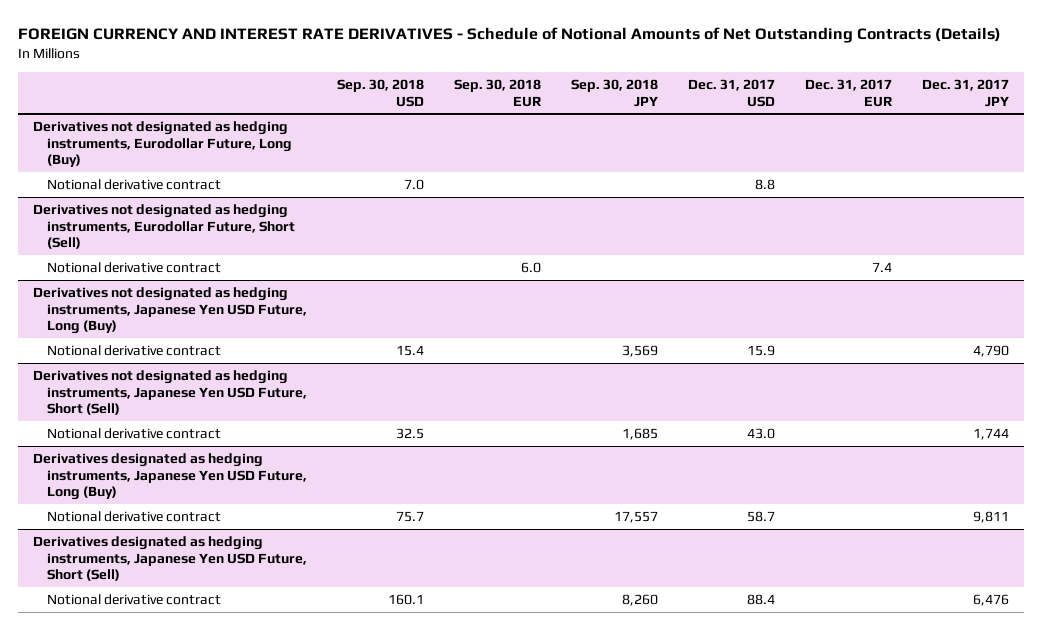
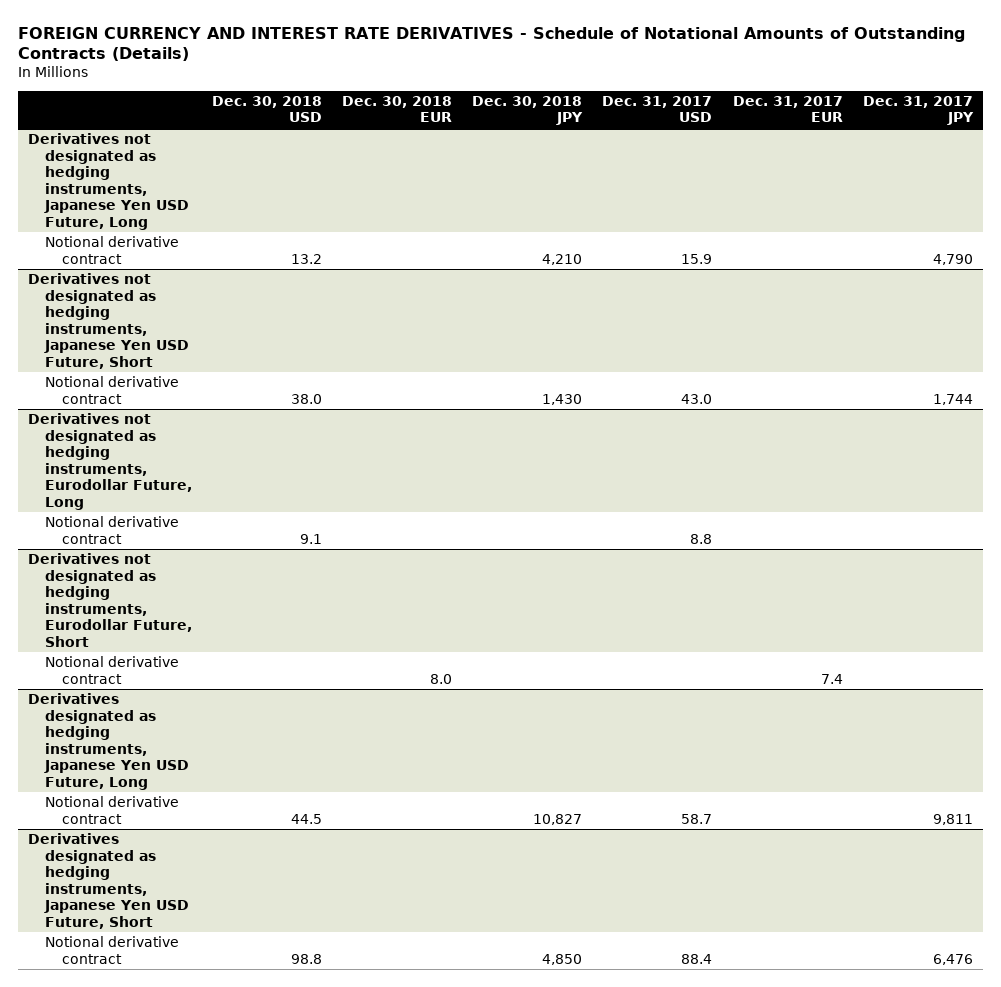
- FOREIGN CURRENCY AND INTEREST RATE DERIVATIVES - Schedule of Notional Amounts of Net Outstanding Contracts (Details)
+ FOREIGN CURRENCY AND INTEREST RATE DERIVATIVES - Schedule of Notational Amounts of Outstanding Contracts (Details)
- | Sep. 30, 2018 USD | Sep. 30, 2018 EUR | Sep. 30, 2018 JPY | Dec. 31, 2017 USD | Dec. 31, 2017 EUR | Dec. 31, 2017 JPY
+ | Dec. 30, 2018 USD | Dec. 30, 2018 EUR | Dec. 30, 2018 JPY | Dec. 31, 2017 USD | Dec. 31, 2017 EUR | Dec. 31, 2017 JPY
- Derivatives not designated as hedging instruments, Eurodollar Future, Long (Buy)
- Notional derivative contract | 7.0 | | | 8.8 | |
- Derivatives not designated as hedging instruments, Eurodollar Future, Short (Sell)
- Notional derivative contract | | 6.0 | | | 7.4 |
- Derivatives not designated as hedging instruments, Japanese Yen USD Future, Long (Buy)
+ Derivatives not designated as hedging instruments, Japanese Yen USD Future, Long
- Derivatives not designated as hedging instruments, Japanese Yen USD Future, Short (Sell)
+ Derivatives not designated as hedging instruments, Japanese Yen USD Future, Short
- Derivatives designated as hedging instruments, Japanese Yen USD Future, Long (Buy)
+ Derivatives not designated as hedging instruments, Eurodollar Future, Long
+ Notional derivative contract | 9.1 | | | 8.8 | |
+ Derivatives not designated as hedging instruments, Eurodollar Future, Short
+ Notional derivative contract | | 8.0 | | | 7.4 |
+ Derivatives designated as hedging instruments, Japanese Yen USD Future, Long
- Derivatives designated as hedging instruments, Japanese Yen USD Future, Short (Sell)
+ Derivatives designated as hedging instruments, Japanese Yen USD Future, Short

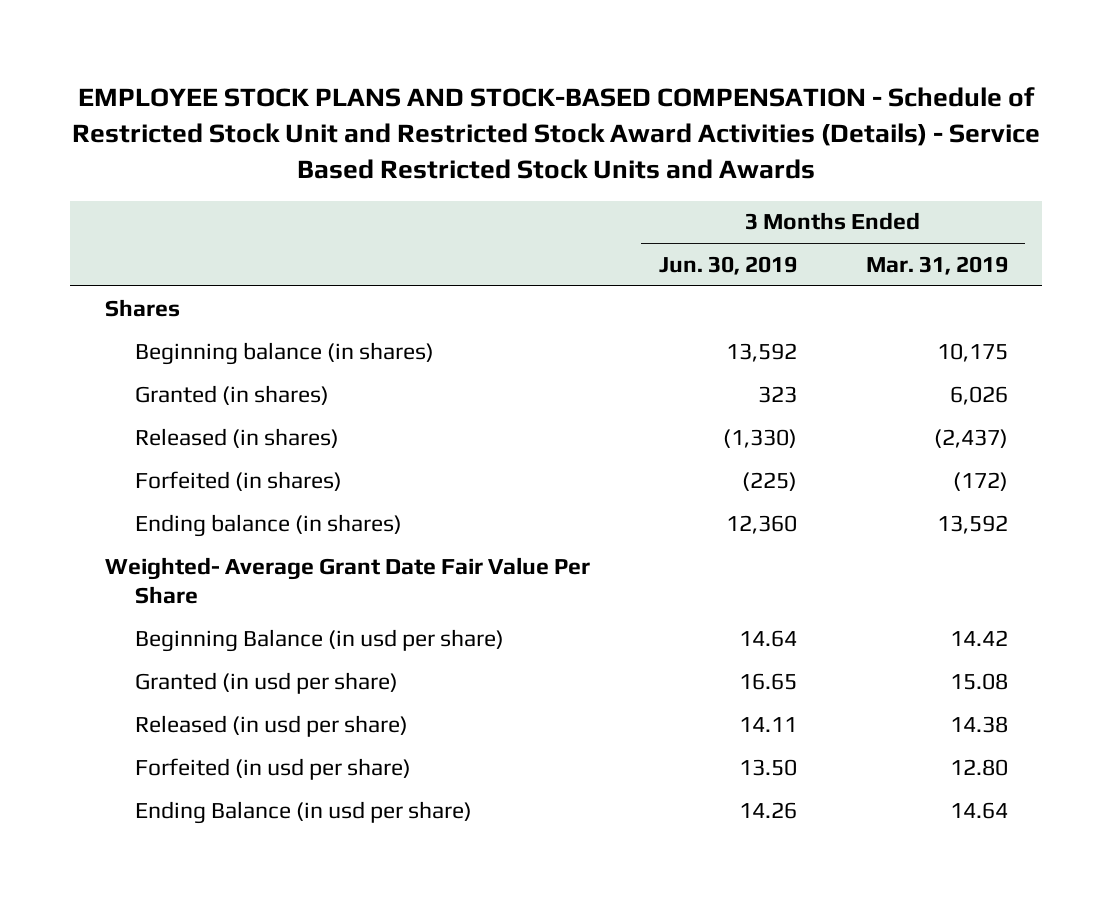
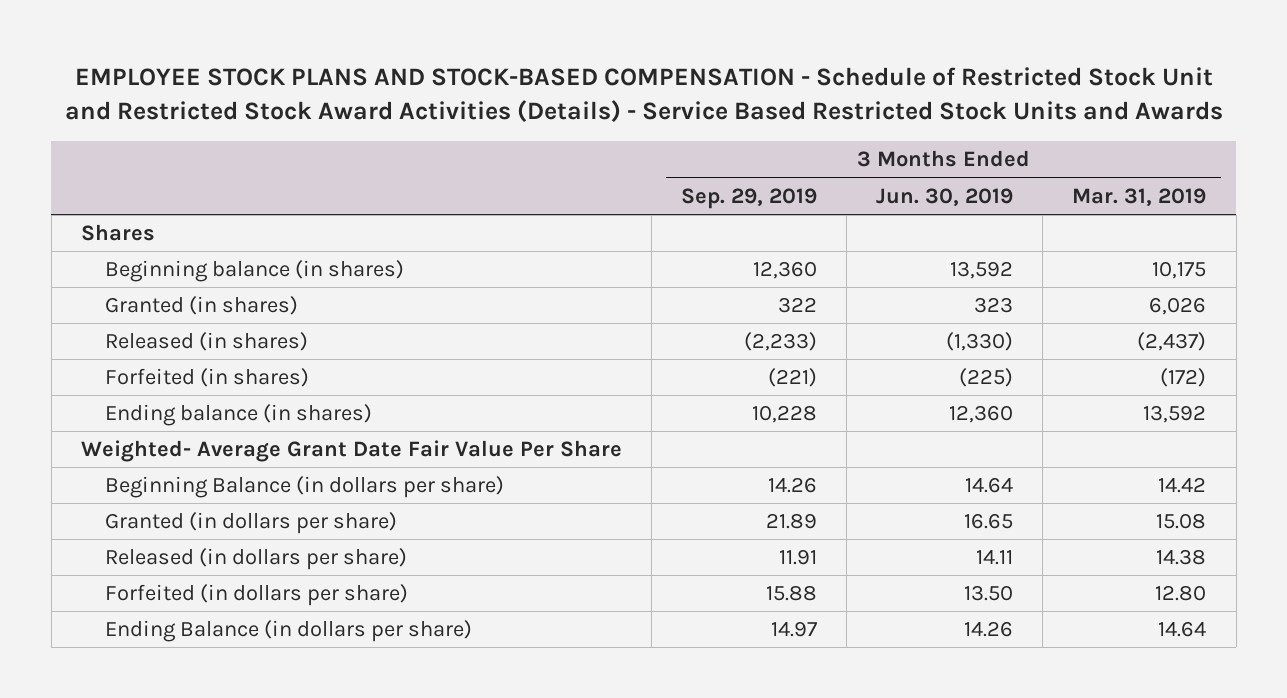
- | 3 Months Ended Jun. 30, 2019 | 3 Months Ended Mar. 31, 2019
+ | 3 Months Ended Sep. 29, 2019 | 3 Months Ended Jun. 30, 2019 | 3 Months Ended Mar. 31, 2019
- Beginning Balance (in usd per share) | 14.64 | 14.42
- Granted (in usd per share) | 16.65 | 15.08
- Released (in usd per share) | 14.11 | 14.38
- Forfeited (in usd per share) | 13.50 | 12.80
- Ending Balance (in usd per share) | 14.26 | 14.64
+ Beginning Balance (in dollars per share) | 14.26 | 14.64 | 14.42
+ Granted (in dollars per share) | 21.89 | 16.65 | 15.08
+ Released (in dollars per share) | 11.91 | 14.11 | 14.38
+ Forfeited (in dollars per share) | 15.88 | 13.50 | 12.80
+ Ending Balance (in dollars per share) | 14.97 | 14.26 | 14.64

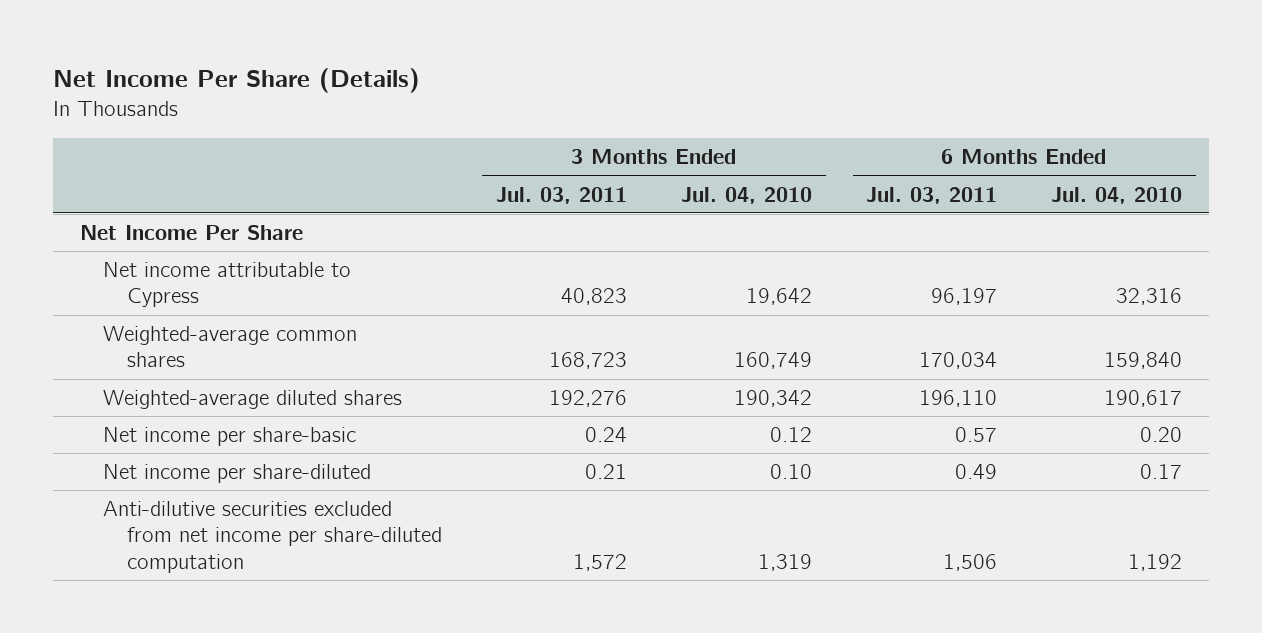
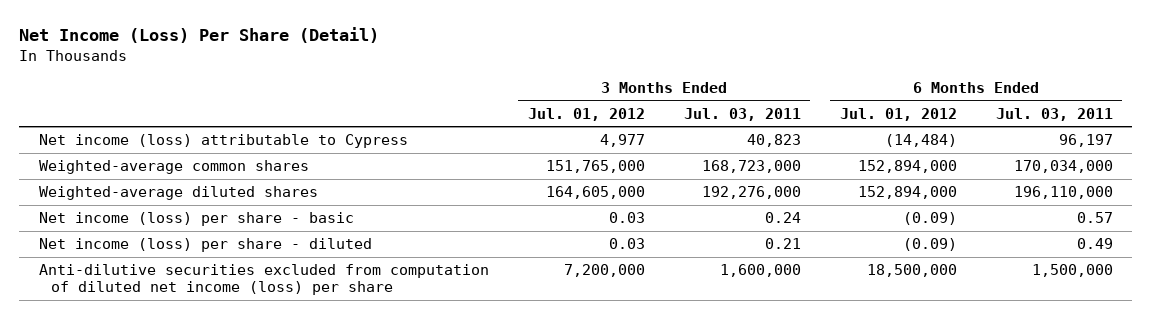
- Net Income Per Share (Details)
+ Net Income (Loss) Per Share (Detail)
- | 3 Months Ended Jul. 03, 2011 | 3 Months Ended Jul. 04, 2010 | 6 Months Ended Jul. 03, 2011 | 6 Months Ended Jul. 04, 2010
+ | 3 Months Ended Jul. 01, 2012 | 3 Months Ended Jul. 03, 2011 | 6 Months Ended Jul. 01, 2012 | 6 Months Ended Jul. 03, 2011
- Net Income Per Share
- Net income attributable to Cypress | 40,823 | 19,642 | 96,197 | 32,316
- Weighted-average common shares | 168,723 | 160,749 | 170,034 | 159,840
- Weighted-average diluted shares | 192,276 | 190,342 | 196,110 | 190,617
- Net income per share-basic | 0.24 | 0.12 | 0.57 | 0.20
- Net income per share-diluted | 0.21 | 0.10 | 0.49 | 0.17
- Anti-dilutive securities excluded from net income per share-diluted computation | 1,572 | 1,319 | 1,506 | 1,192
+ Net income (loss) attributable to Cypress | 4,977 | 40,823 | (14,484) | 96,197
+ Weighted-average common shares | 151,765,000 | 168,723,000 | 152,894,000 | 170,034,000
+ Weighted-average diluted shares | 164,605,000 | 192,276,000 | 152,894,000 | 196,110,000
+ Net income (loss) per share - basic | 0.03 | 0.24 | (0.09) | 0.57
+ Net income (loss) per share - diluted | 0.03 | 0.21 | (0.09) | 0.49
+ Anti-dilutive securities excluded from computation of diluted net income (loss) per share | 7,200,000 | 1,600,000 | 18,500,000 | 1,500,000

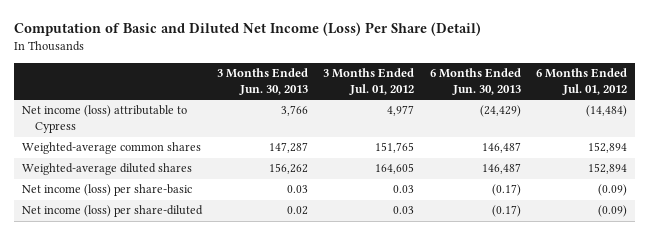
- Net Income (Loss) Per Share (Detail)
+ Computation of Basic and Diluted Net Income (Loss) Per Share (Detail)
- | 3 Months Ended Jul. 01, 2012 | 3 Months Ended Jul. 03, 2011 | 6 Months Ended Jul. 01, 2012 | 6 Months Ended Jul. 03, 2011
+ | 3 Months Ended Jun. 30, 2013 | 3 Months Ended Jul. 01, 2012 | 6 Months Ended Jun. 30, 2013 | 6 Months Ended Jul. 01, 2012
- Weighted-average common shares | 151,765,000 | 168,723,000 | 152,894,000 | 170,034,000
- Weighted-average diluted shares | 164,605,000 | 192,276,000 | 152,894,000 | 196,110,000
- Net income (loss) per share - basic | 0.03 | 0.24 | (0.09) | 0.57
- Net income (loss) per share - diluted | 0.03 | 0.21 | (0.09) | 0.49
- Anti-dilutive securities excluded from computation of diluted net income (loss) per share | 7,200,000 | 1,600,000 | 18,500,000 | 1,500,000
+ Weighted-average common shares | 147,287 | 151,765 | 146,487 | 152,894
+ Weighted-average diluted shares | 156,262 | 164,605 | 146,487 | 152,894
+ Net income (loss) per share-basic | 0.03 | 0.03 | (0.17) | (0.09)
+ Net income (loss) per share-diluted | 0.02 | 0.03 | (0.17) | (0.09)

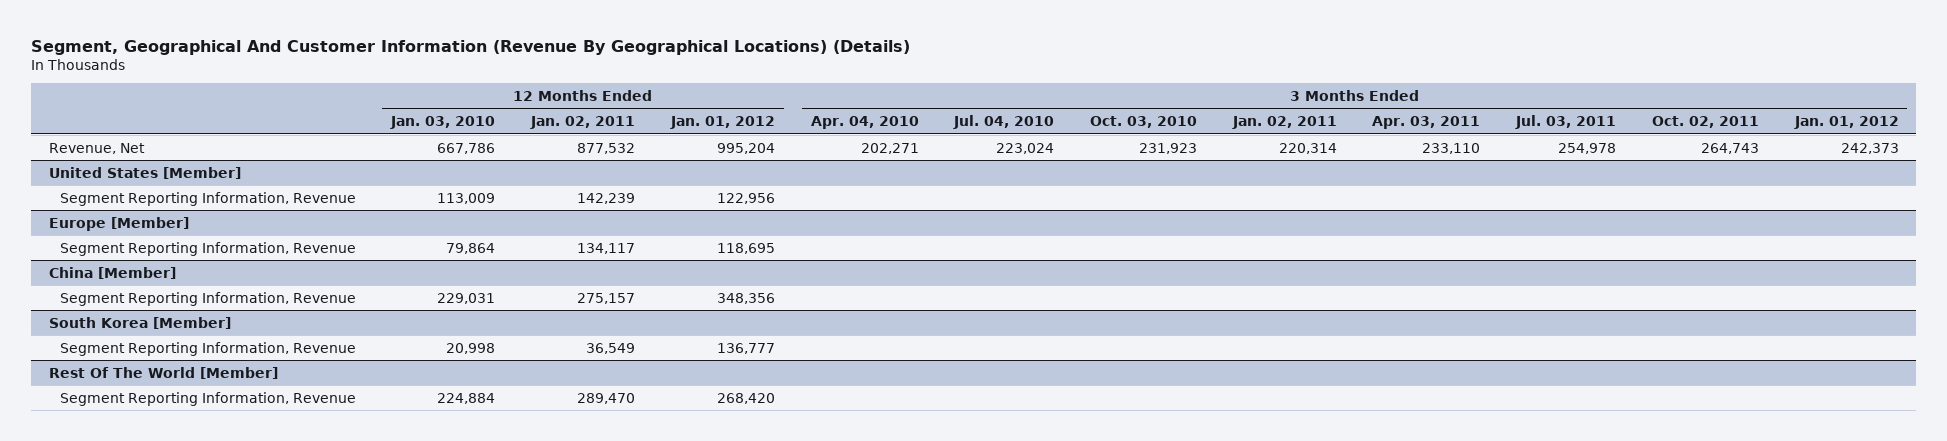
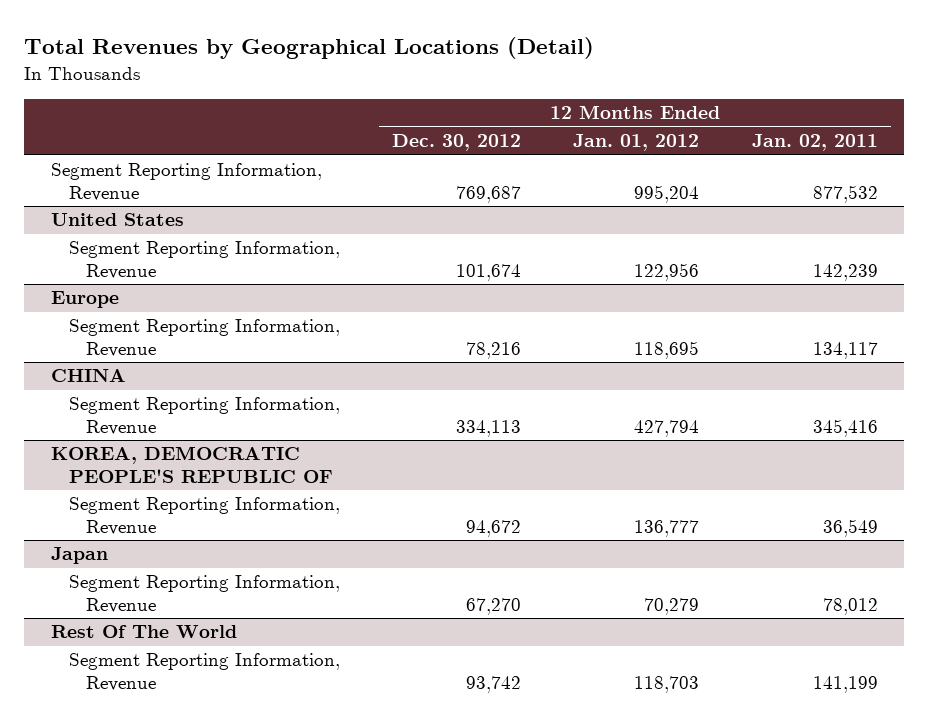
- Segment, Geographical And Customer Information (Revenue By Geographical Locations) (Details)
+ Total Revenues by Geographical Locations (Detail)
- | 12 Months Ended Jan. 03, 2010 | 12 Months Ended Jan. 02, 2011 | 12 Months Ended Jan. 01, 2012 | 3 Months Ended Apr. 04, 2010 | 3 Months Ended Jul. 04, 2010 | 3 Months Ended Oct. 03, 2010 | 3 Months Ended Jan. 02, 2011 | 3 Months Ended Apr. 03, 2011 | 3 Months Ended Jul. 03, 2011 | 3 Months Ended Oct. 02, 2011 | 3 Months Ended Jan. 01, 2012
+ | 12 Months Ended Dec. 30, 2012 | 12 Months Ended Jan. 01, 2012 | 12 Months Ended Jan. 02, 2011
- Revenue, Net | 667,786 | 877,532 | 995,204 | 202,271 | 223,024 | 231,923 | 220,314 | 233,110 | 254,978 | 264,743 | 242,373
- United States [Member]
+ Segment Reporting Information, Revenue | 769,687 | 995,204 | 877,532
+ United States
- Europe [Member]
+ Europe
- China [Member]
- Segment Reporting Information, Revenue | 229,031 | 275,157 | 348,356 | | | | | | | |
- South Korea [Member]
+ CHINA
+ Segment Reporting Information, Revenue | 334,113 | 427,794 | 345,416
+ KOREA, DEMOCRATIC PEOPLE'S REPUBLIC OF
- Rest Of The World [Member]
- Segment Reporting Information, Revenue | 224,884 | 289,470 | 268,420 | | | | | | | |
+ Japan
+ Segment Reporting Information, Revenue | 67,270 | 70,279 | 78,012
+ Rest Of The World
+ Segment Reporting Information, Revenue | 93,742 | 118,703 | 141,199

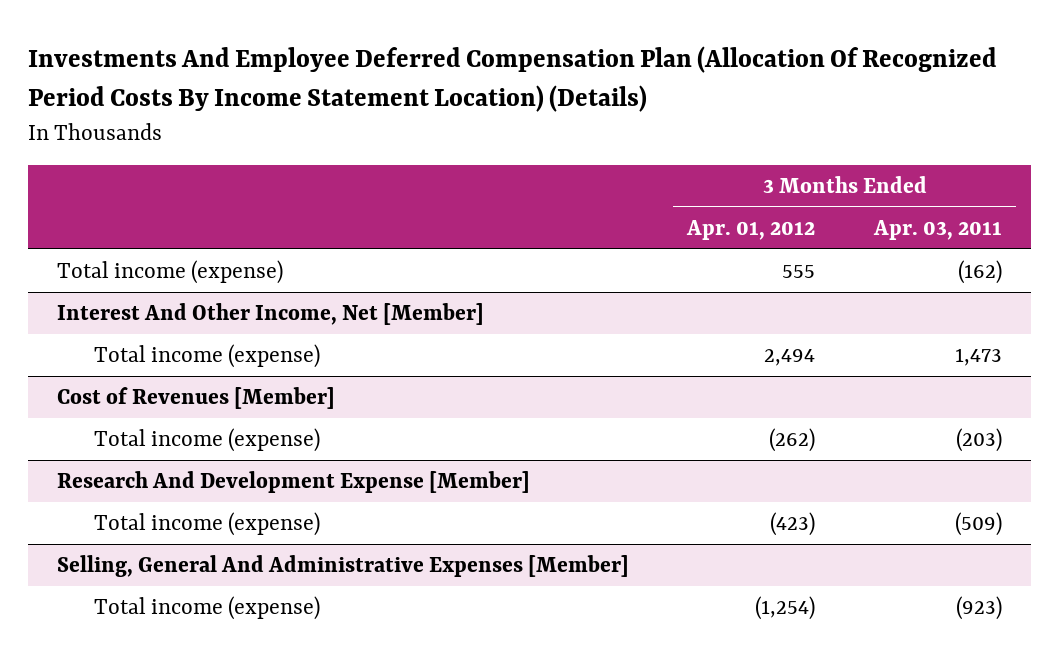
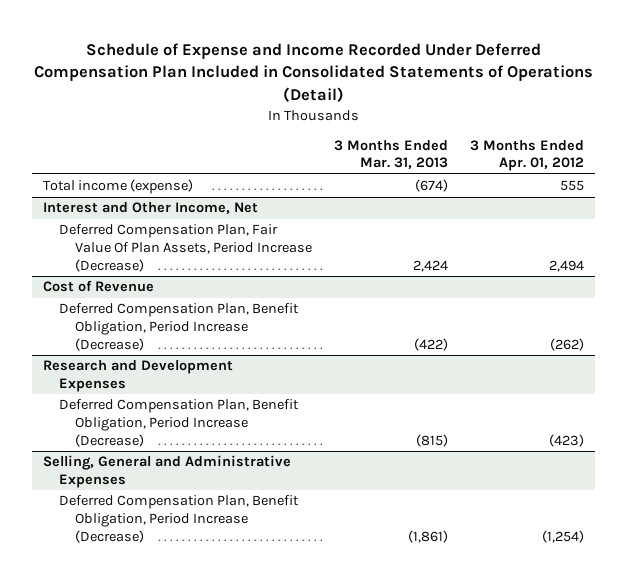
- Investments And Employee Deferred Compensation Plan (Allocation Of Recognized Period Costs By Income Statement Location) (Details)
+ Schedule of Expense and Income Recorded Under Deferred Compensation Plan Included in Consolidated Statements of Operations (Detail)
- | 3 Months Ended Apr. 01, 2012 | 3 Months Ended Apr. 03, 2011
+ | 3 Months Ended Mar. 31, 2013 | 3 Months Ended Apr. 01, 2012
- Interest And Other Income, Net [Member]
- Total income (expense) | 2,494 | 1,473
- Cost of Revenues [Member]
- Total income (expense) | (262) | (203)
- Research And Development Expense [Member]
- Total income (expense) | (423) | (509)
- Selling, General And Administrative Expenses [Member]
- Total income (expense) | (1,254) | (923)
+ Interest and Other Income, Net
+ Deferred Compensation Plan, Fair Value Of Plan Assets, Period Increase (Decrease) | 2,424 | 2,494
+ Cost of Revenue
+ Deferred Compensation Plan, Benefit Obligation, Period Increase (Decrease) | (422) | (262)
+ Research and Development Expenses
+ Deferred Compensation Plan, Benefit Obligation, Period Increase (Decrease) | (815) | (423)
+ Selling, General and Administrative Expenses
+ Deferred Compensation Plan, Benefit Obligation, Period Increase (Decrease) | (1,861) | (1,254)

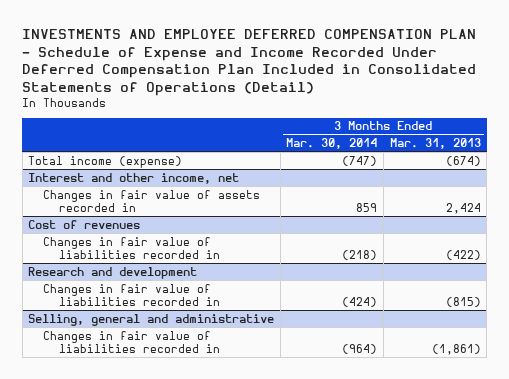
- Schedule of Expense and Income Recorded Under Deferred Compensation Plan Included in Consolidated Statements of Operations (Detail)
+ INVESTMENTS AND EMPLOYEE DEFERRED COMPENSATION PLAN - Schedule of Expense and Income Recorded Under Deferred Compensation Plan Included in Consolidated Statements of Operations (Detail)
- | 3 Months Ended Mar. 31, 2013 | 3 Months Ended Apr. 01, 2012
+ | 3 Months Ended Mar. 30, 2014 | 3 Months Ended Mar. 31, 2013
- Interest and Other Income, Net
- Deferred Compensation Plan, Fair Value Of Plan Assets, Period Increase (Decrease) | 2,424 | 2,494
- Cost of Revenue
- Deferred Compensation Plan, Benefit Obligation, Period Increase (Decrease) | (422) | (262)
- Research and Development Expenses
- Deferred Compensation Plan, Benefit Obligation, Period Increase (Decrease) | (815) | (423)
- Selling, General and Administrative Expenses
- Deferred Compensation Plan, Benefit Obligation, Period Increase (Decrease) | (1,861) | (1,254)
+ Interest and other income, net
+ Changes in fair value of assets recorded in | 859 | 2,424
+ Cost of revenues
+ Changes in fair value of liabilities recorded in | (218) | (422)
+ Research and development
+ Changes in fair value of liabilities recorded in | (424) | (815)
+ Selling, general and administrative
+ Changes in fair value of liabilities recorded in | (964) | (1,861)

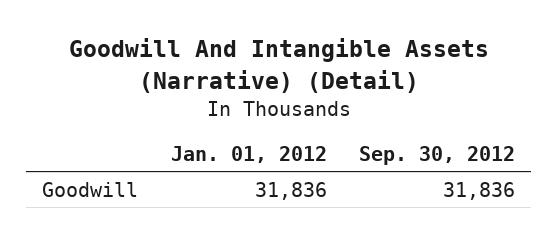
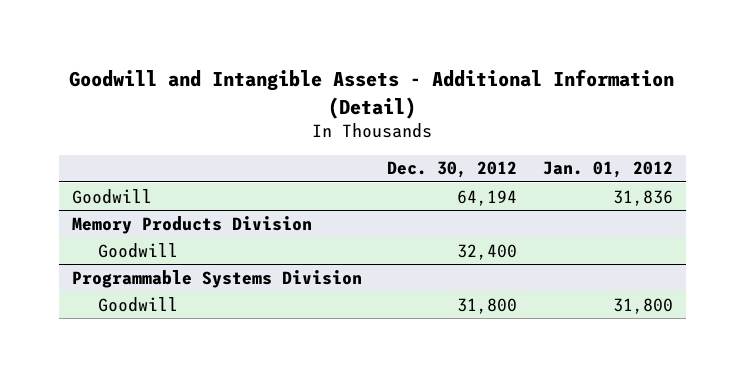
- Goodwill And Intangible Assets (Narrative) (Detail)
+ Goodwill and Intangible Assets - Additional Information (Detail)
- | Jan. 01, 2012 | Sep. 30, 2012
+ | Dec. 30, 2012 | Jan. 01, 2012
+ Memory Products Division
+ Goodwill | 32,400 |
+ Programmable Systems Division
+ Goodwill | 31,800 | 31,800

